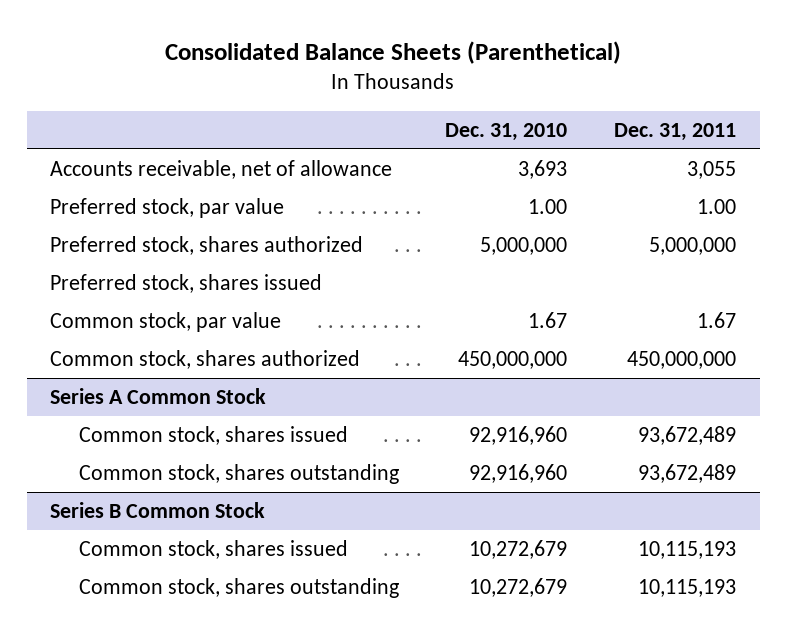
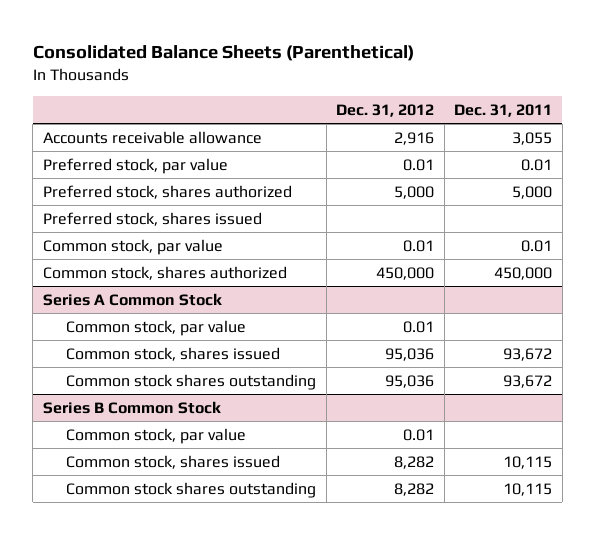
- | Dec. 31, 2010 | Dec. 31, 2011
+ | Dec. 31, 2012 | Dec. 31, 2011
- Accounts receivable, net of allowance | 3,693 | 3,055
- Preferred stock, par value | 1.00 | 1.00
- Preferred stock, shares authorized | 5,000,000 | 5,000,000
+ Accounts receivable allowance | 2,916 | 3,055
+ Preferred stock, par value | 0.01 | 0.01
+ Preferred stock, shares authorized | 5,000 | 5,000
- Common stock, par value | 1.67 | 1.67
- Common stock, shares authorized | 450,000,000 | 450,000,000
+ Common stock, par value | 0.01 | 0.01
+ Common stock, shares authorized | 450,000 | 450,000
@ Series A Common Stock
- Common stock, shares issued | 92,916,960 | 93,672,489
- Common stock, shares outstanding | 92,916,960 | 93,672,489
+ Common stock, par value | 0.01 |
+ Common stock, shares issued | 95,036 | 93,672
+ Common stock shares outstanding | 95,036 | 93,672
@ Series B Common Stock
- Common stock, shares issued | 10,272,679 | 10,115,193
- Common stock, shares outstanding | 10,272,679 | 10,115,193
+ Common stock, par value | 0.01 |
+ Common stock, shares issued | 8,282 | 10,115
+ Common stock shares outstanding | 8,282 | 10,115

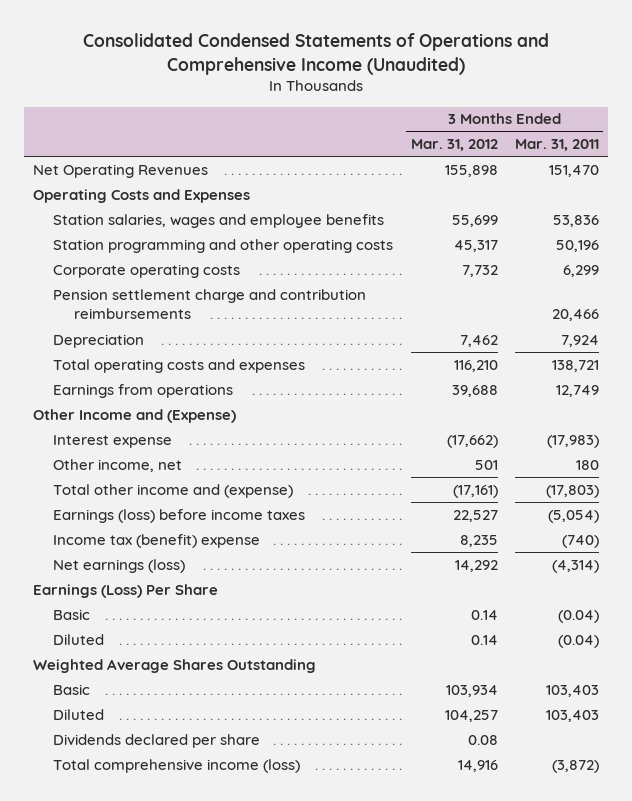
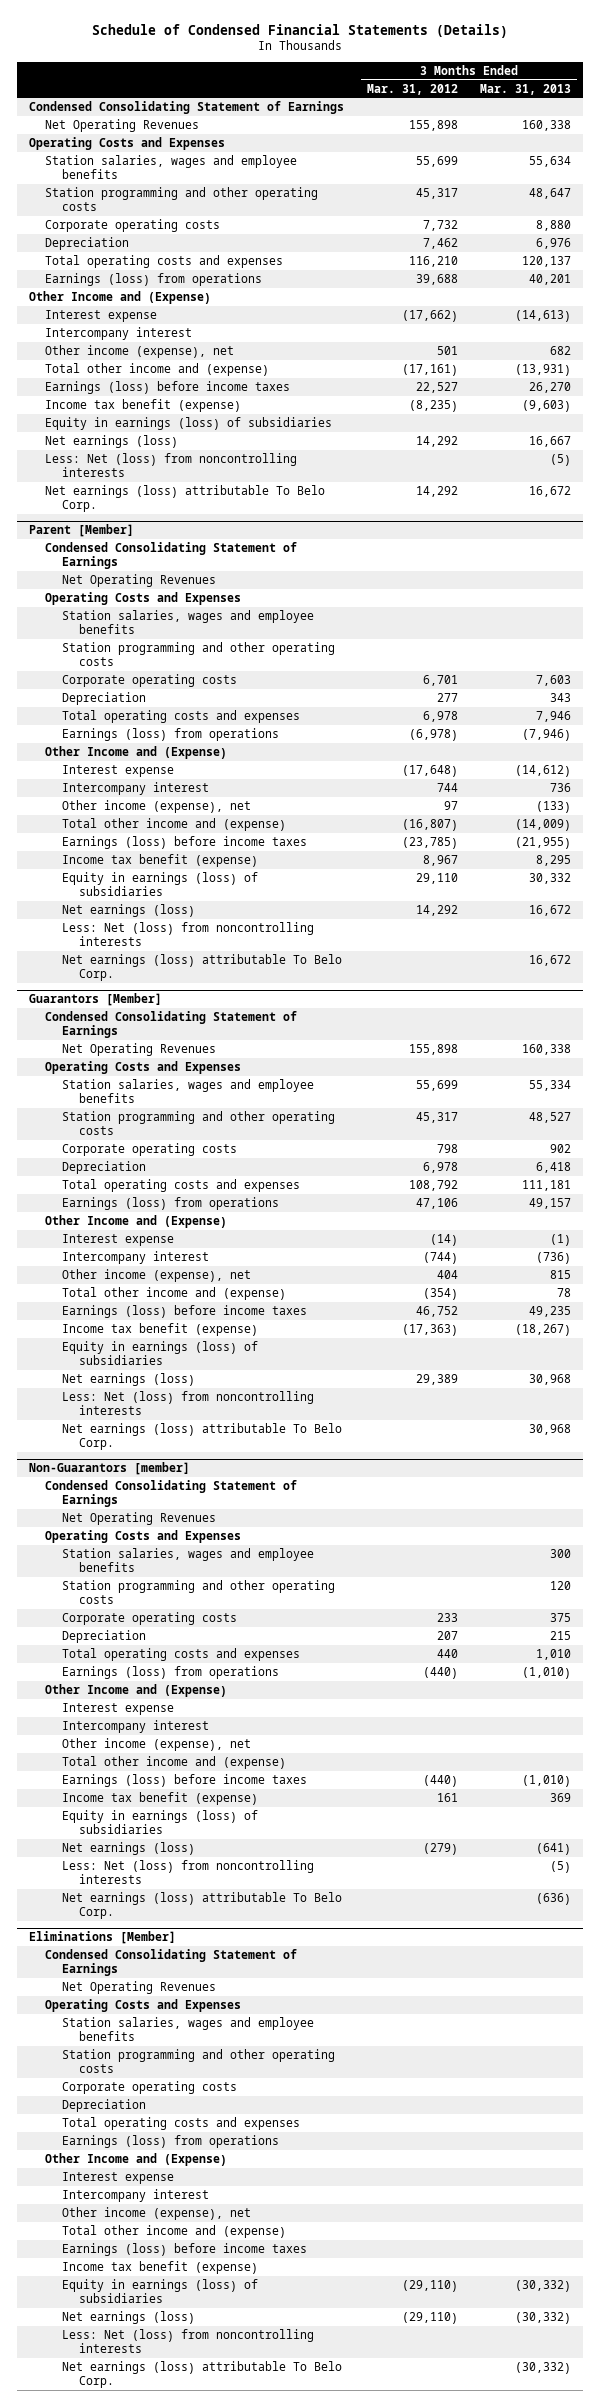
- Consolidated Condensed Statements of Operations and Comprehensive Income (Unaudited)
+ Schedule of Condensed Financial Statements (Details)
- | 3 Months Ended Mar. 31, 2012 | 3 Months Ended Mar. 31, 2011
+ | 3 Months Ended Mar. 31, 2012 | 3 Months Ended Mar. 31, 2013
+ Condensed Consolidating Statement of Earnings
- Pension settlement charge and contribution reimbursements | | 20,466
- Earnings from operations | 39,688 | 12,749
+ Earnings (loss) from operations | 39,688 | 40,201
- Other income, net | 501 | 180
+ Intercompany interest
+ Other income (expense), net | 501 | 682
- Income tax (benefit) expense | 8,235 | (740)
+ Income tax benefit (expense) | (8,235) | (9,603)
+ Equity in earnings (loss) of subsidiaries
- Earnings (Loss) Per Share
- Basic | 0.14 | (0.04)
- Diluted | 0.14 | (0.04)
- Weighted Average Shares Outstanding
- Basic | 103,934 | 103,403
- Diluted | 104,257 | 103,403
- Dividends declared per share | 0.08 |
- Total comprehensive income (loss) | 14,916 | (3,872)
+ Less: Net (loss) from noncontrolling interests | | (5)
+ Net earnings (loss) attributable To Belo Corp. | 14,292 | 16,672
+ Parent [Member]
+ Condensed Consolidating Statement of Earnings
+ Net Operating Revenues
+ Operating Costs and Expenses
+ Station salaries, wages and employee benefits
+ Station programming and other operating costs
+ Corporate operating costs | 6,701 | 7,603
+ Depreciation | 277 | 343
+ Total operating costs and expenses | 6,978 | 7,946
+ Earnings (loss) from operations | (6,978) | (7,946)
+ Other Income and (Expense)
+ Interest expense | (17,648) | (14,612)
+ Intercompany interest | 744 | 736
+ Other income (expense), net | 97 | (133)
+ Total other income and (expense) | (16,807) | (14,009)
+ Earnings (loss) before income taxes | (23,785) | (21,955)
+ Income tax benefit (expense) | 8,967 | 8,295
+ Equity in earnings (loss) of subsidiaries | 29,110 | 30,332
+ Net earnings (loss) | 14,292 | 16,672
+ Less: Net (loss) from noncontrolling interests
+ Net earnings (loss) attributable To Belo Corp. | | 16,672
+ Guarantors [Member]
+ Condensed Consolidating Statement of Earnings
+ Net Operating Revenues | 155,898 | 160,338
+ Operating Costs and Expenses
+ Station salaries, wages and employee benefits | 55,699 | 55,334
+ Station programming and other operating costs | 45,317 | 48,527
+ Corporate operating costs | 798 | 902
+ Depreciation | 6,978 | 6,418
+ Total operating costs and expenses | 108,792 | 111,181
+ Earnings (loss) from operations | 47,106 | 49,157
+ Other Income and (Expense)
+ Interest expense | (14) | (1)
+ Intercompany interest | (744) | (736)
+ Other income (expense), net | 404 | 815
+ Total other income and (expense) | (354) | 78
+ Earnings (loss) before income taxes | 46,752 | 49,235
+ Income tax benefit (expense) | (17,363) | (18,267)
+ Equity in earnings (loss) of subsidiaries
+ Net earnings (loss) | 29,389 | 30,968
+ Less: Net (loss) from noncontrolling interests
+ Net earnings (loss) attributable To Belo Corp. | | 30,968
+ Non-Guarantors [member]
+ Condensed Consolidating Statement of Earnings
+ Net Operating Revenues
+ Operating Costs and Expenses
+ Station salaries, wages and employee benefits | | 300
+ Station programming and other operating costs | | 120
+ Corporate operating costs | 233 | 375
+ Depreciation | 207 | 215
+ Total operating costs and expenses | 440 | 1,010
+ Earnings (loss) from operations | (440) | (1,010)
+ Other Income and (Expense)
+ Interest expense
+ Intercompany interest
+ Other income (expense), net
+ Total other income and (expense)
+ Earnings (loss) before income taxes | (440) | (1,010)
+ Income tax benefit (expense) | 161 | 369
+ Equity in earnings (loss) of subsidiaries
+ Net earnings (loss) | (279) | (641)
+ Less: Net (loss) from noncontrolling interests | | (5)
+ Net earnings (loss) attributable To Belo Corp. | | (636)
+ Eliminations [Member]
+ Condensed Consolidating Statement of Earnings
+ Net Operating Revenues
+ Operating Costs and Expenses
+ Station salaries, wages and employee benefits
+ Station programming and other operating costs
+ Corporate operating costs
+ Depreciation
+ Total operating costs and expenses
+ Earnings (loss) from operations
+ Other Income and (Expense)
+ Interest expense
+ Intercompany interest
+ Other income (expense), net
+ Total other income and (expense)
+ Earnings (loss) before income taxes
+ Income tax benefit (expense)
+ Equity in earnings (loss) of subsidiaries | (29,110) | (30,332)
+ Net earnings (loss) | (29,110) | (30,332)
+ Less: Net (loss) from noncontrolling interests
+ Net earnings (loss) attributable To Belo Corp. | | (30,332)

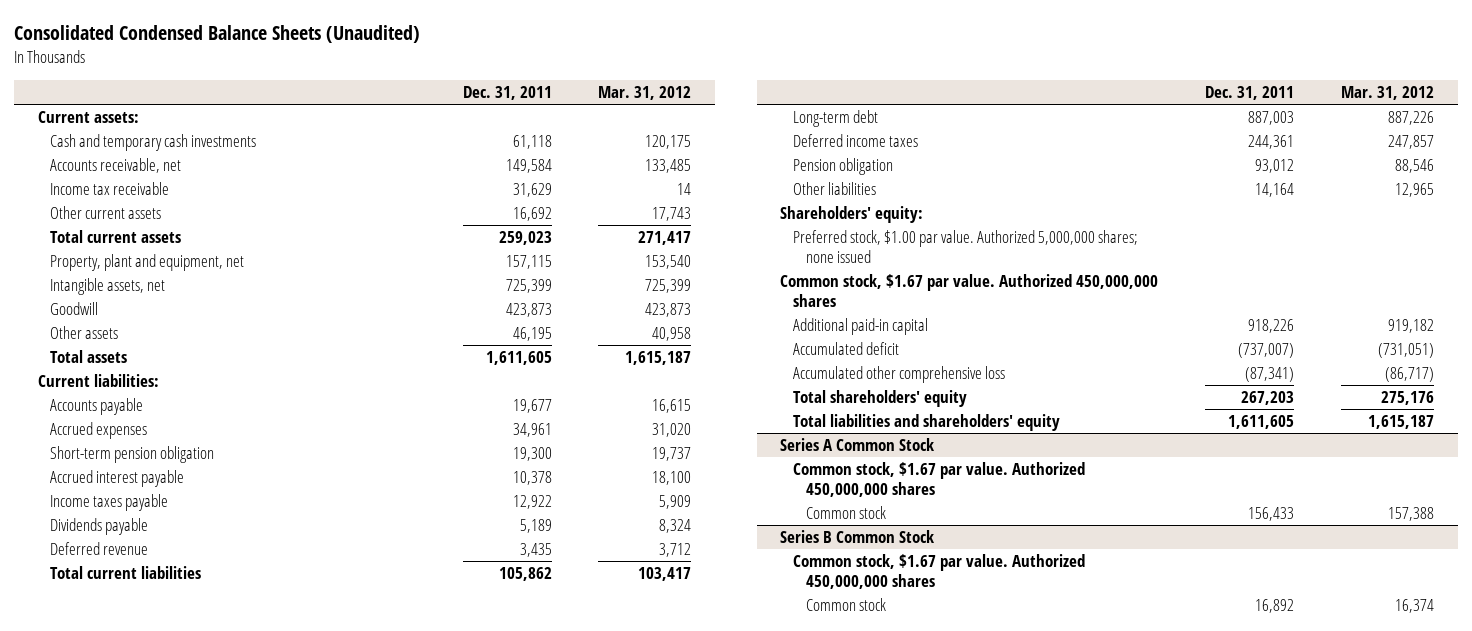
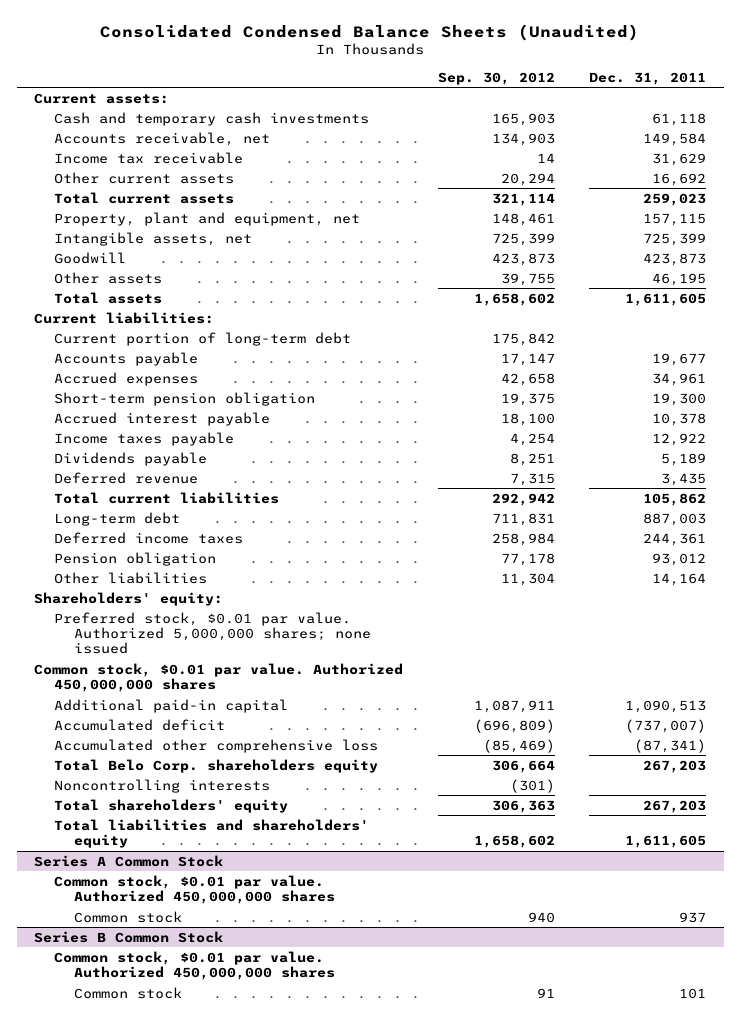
- | Dec. 31, 2011 | Mar. 31, 2012
+ | Sep. 30, 2012 | Dec. 31, 2011
+ Current portion of long-term debt | 175,842 |
- Preferred stock, $1.00 par value. Authorized 5,000,000 shares; none issued
- Common stock, $1.67 par value. Authorized 450,000,000 shares
- Additional paid-in capital | 918,226 | 919,182
+ Preferred stock, $0.01 par value. Authorized 5,000,000 shares; none issued
+ Common stock, $0.01 par value. Authorized 450,000,000 shares
+ Additional paid-in capital | 1,087,911 | 1,090,513
+ Total Belo Corp. shareholders equity | 306,664 | 267,203
+ Noncontrolling interests | (301) |
@ Series A Common Stock
- Common stock, $1.67 par value. Authorized 450,000,000 shares
- Common stock | 156,433 | 157,388
+ Common stock, $0.01 par value. Authorized 450,000,000 shares
+ Common stock | 940 | 937
@ Series B Common Stock
- Common stock, $1.67 par value. Authorized 450,000,000 shares
- Common stock | 16,892 | 16,374
+ Common stock, $0.01 par value. Authorized 450,000,000 shares
+ Common stock | 91 | 101

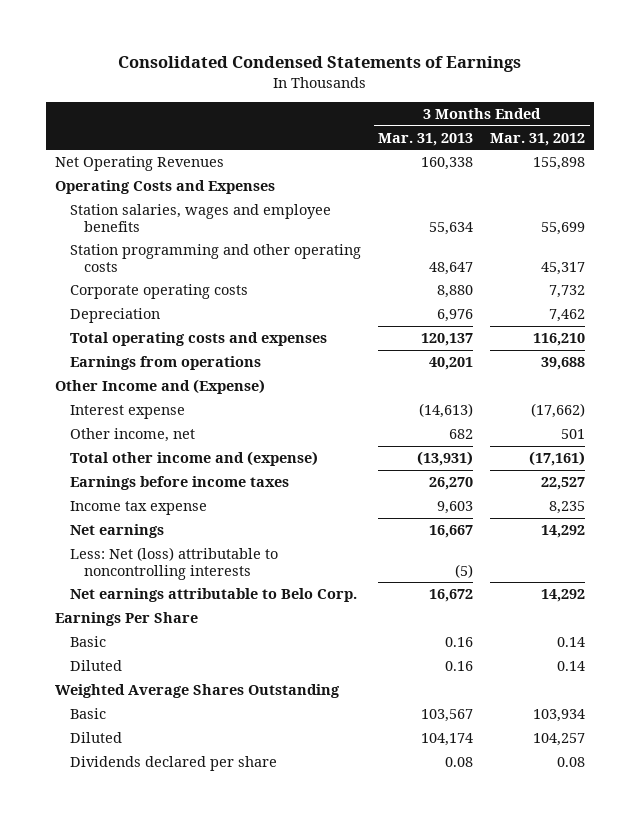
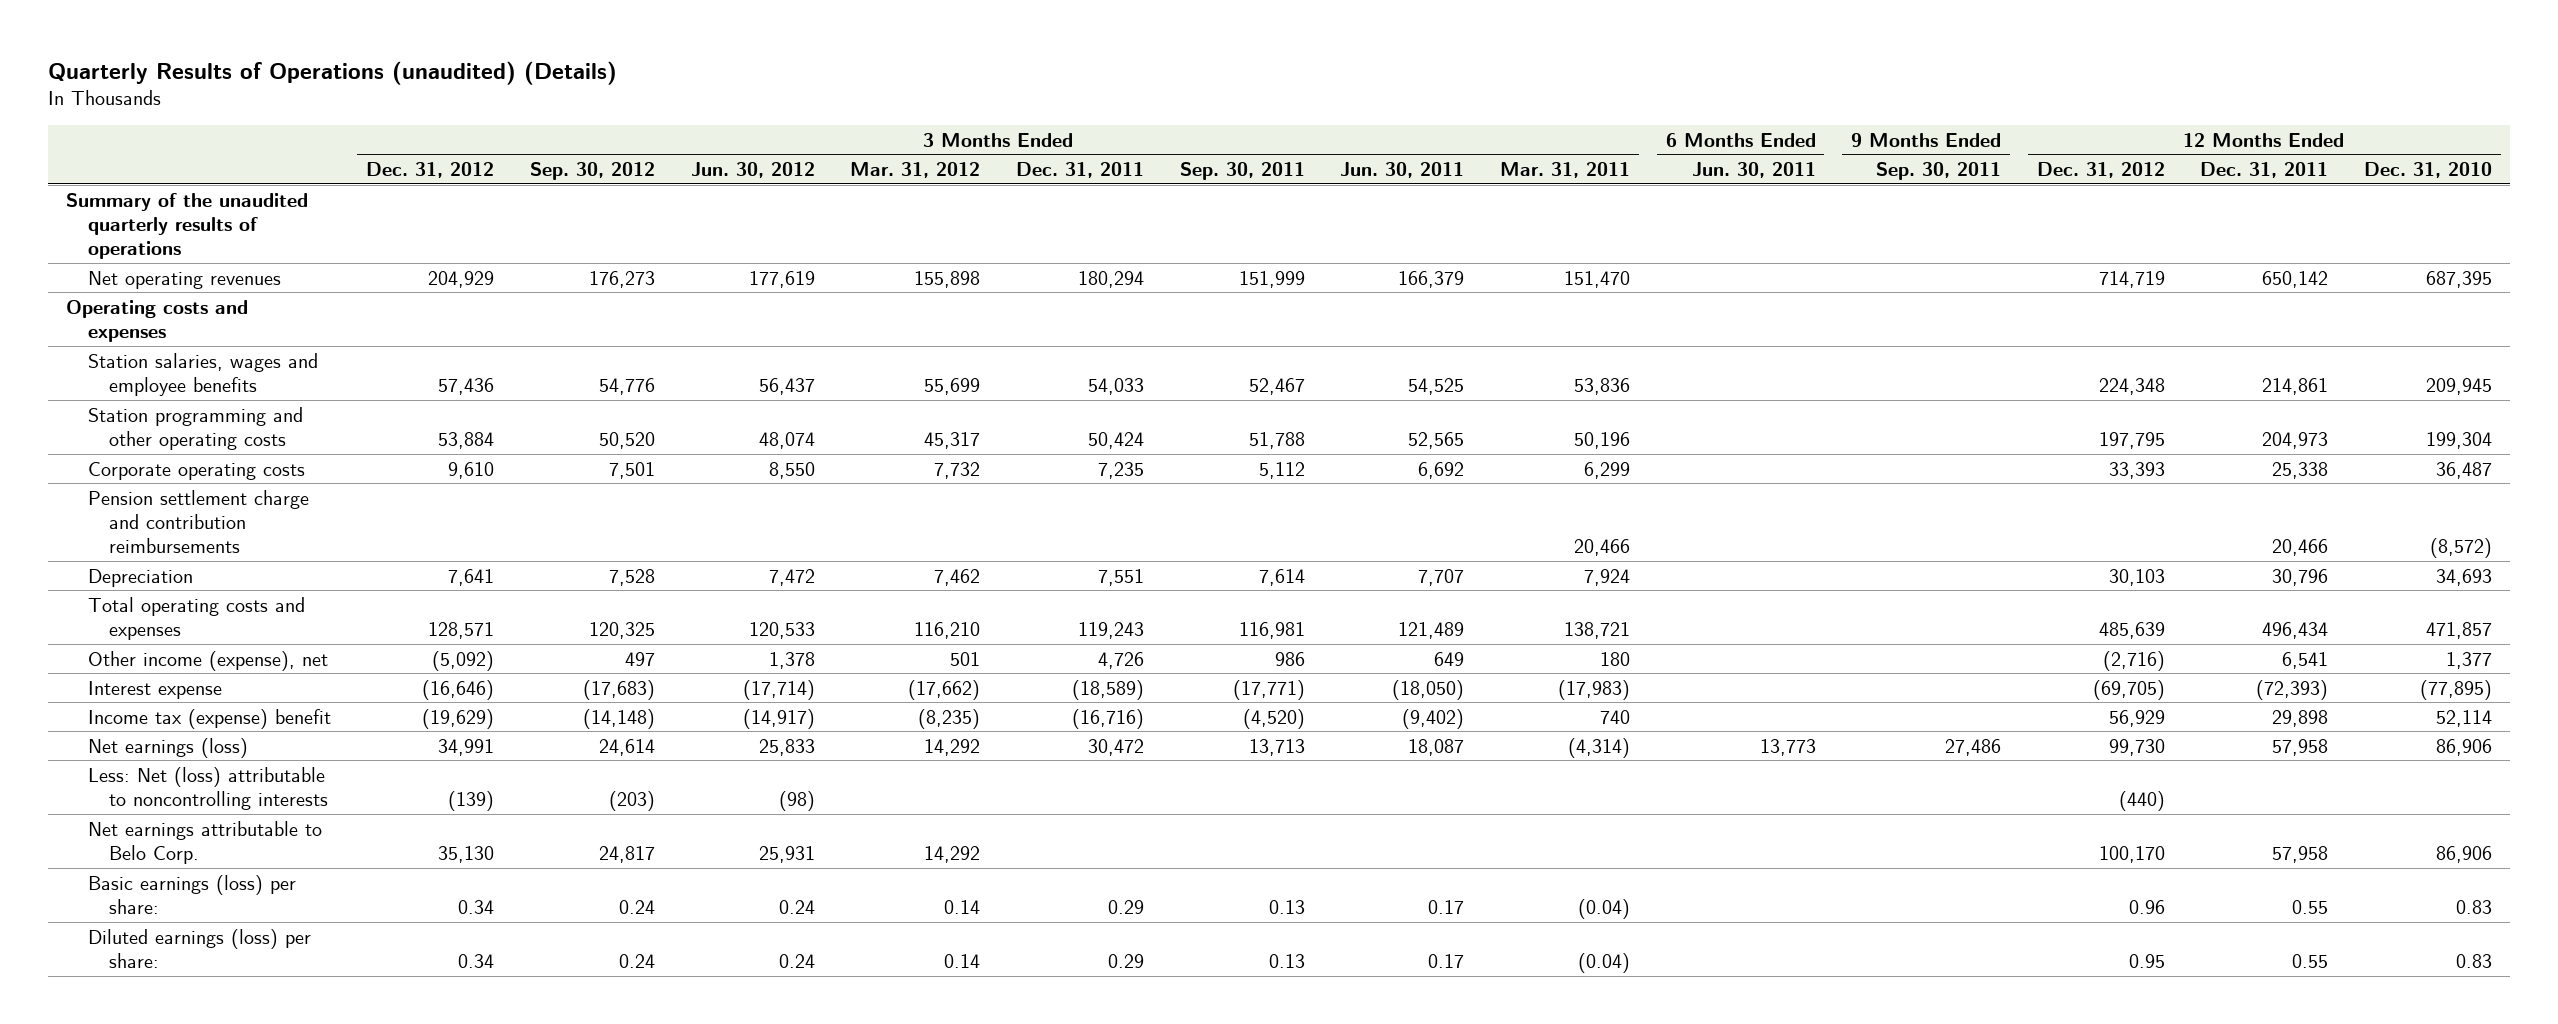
- Consolidated Condensed Statements of Earnings
+ Quarterly Results of Operations (unaudited) (Details)
- | 3 Months Ended Mar. 31, 2013 | 3 Months Ended Mar. 31, 2012
+ | 3 Months Ended Dec. 31, 2012 | 3 Months Ended Sep. 30, 2012 | 3 Months Ended Jun. 30, 2012 | 3 Months Ended Mar. 31, 2012 | 3 Months Ended Dec. 31, 2011 | 3 Months Ended Sep. 30, 2011 | 3 Months Ended Jun. 30, 2011 | 3 Months Ended Mar. 31, 2011 | 6 Months Ended Jun. 30, 2011 | 9 Months Ended Sep. 30, 2011 | 12 Months Ended Dec. 31, 2012 | 12 Months Ended Dec. 31, 2011 | 12 Months Ended Dec. 31, 2010
- Net Operating Revenues | 160,338 | 155,898
- Operating Costs and Expenses
+ Summary of the unaudited quarterly results of operations
+ Net operating revenues | 204,929 | 176,273 | 177,619 | 155,898 | 180,294 | 151,999 | 166,379 | 151,470 | | | 714,719 | 650,142 | 687,395
+ Operating costs and expenses
+ Pension settlement charge and contribution reimbursements | | | | | | | | 20,466 | | | | 20,466 | (8,572)
- Earnings from operations | 40,201 | 39,688
- Other Income and (Expense)
+ Other income (expense), net | (5,092) | 497 | 1,378 | 501 | 4,726 | 986 | 649 | 180 | | | (2,716) | 6,541 | 1,377
- Other income, net | 682 | 501
- Total other income and (expense) | (13,931) | (17,161)
- Earnings before income taxes | 26,270 | 22,527
- Income tax expense | 9,603 | 8,235
- Net earnings | 16,667 | 14,292
+ Income tax (expense) benefit | (19,629) | (14,148) | (14,917) | (8,235) | (16,716) | (4,520) | (9,402) | 740 | | | 56,929 | 29,898 | 52,114
+ Net earnings (loss) | 34,991 | 24,614 | 25,833 | 14,292 | 30,472 | 13,713 | 18,087 | (4,314) | 13,773 | 27,486 | 99,730 | 57,958 | 86,906
- Earnings Per Share
- Basic | 0.16 | 0.14
- Diluted | 0.16 | 0.14
- Weighted Average Shares Outstanding
- Basic | 103,567 | 103,934
- Diluted | 104,174 | 104,257
- Dividends declared per share | 0.08 | 0.08
+ Basic earnings (loss) per share: | 0.34 | 0.24 | 0.24 | 0.14 | 0.29 | 0.13 | 0.17 | (0.04) | | | 0.96 | 0.55 | 0.83
+ Diluted earnings (loss) per share: | 0.34 | 0.24 | 0.24 | 0.14 | 0.29 | 0.13 | 0.17 | (0.04) | | | 0.95 | 0.55 | 0.83

